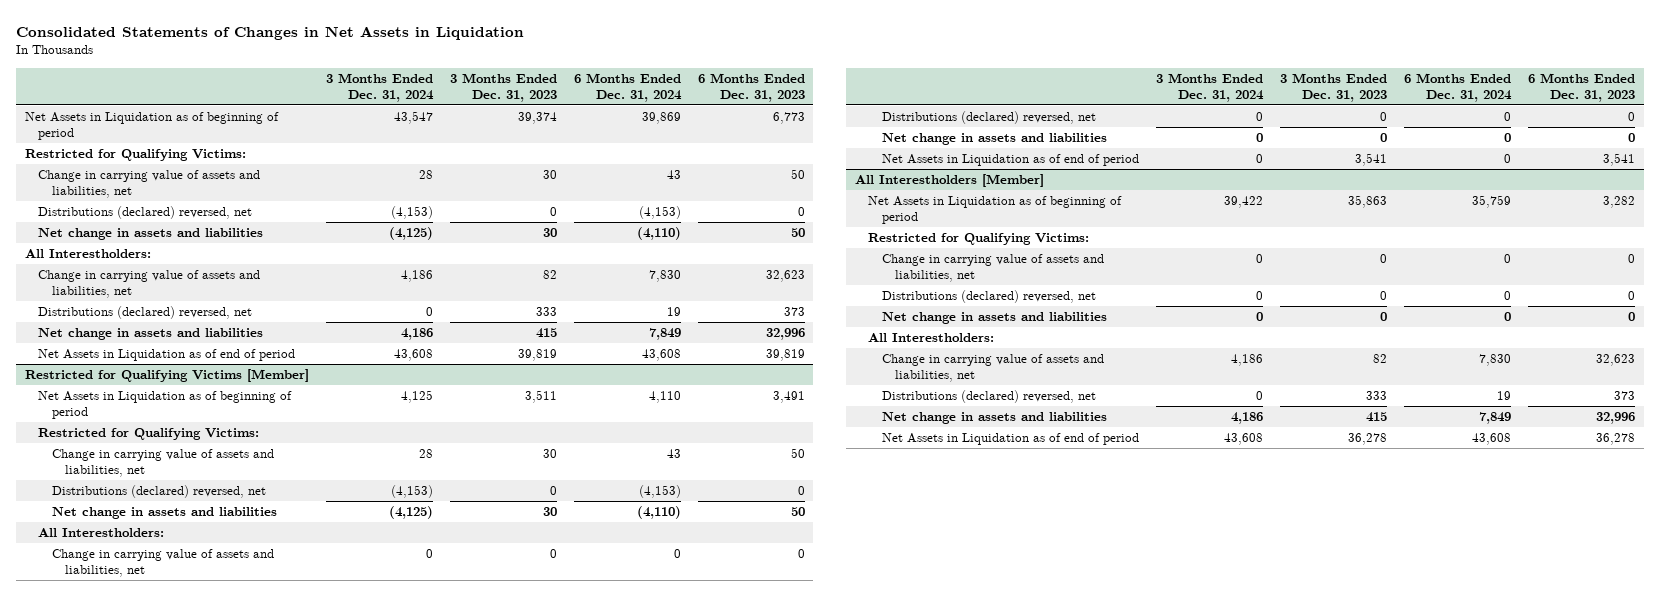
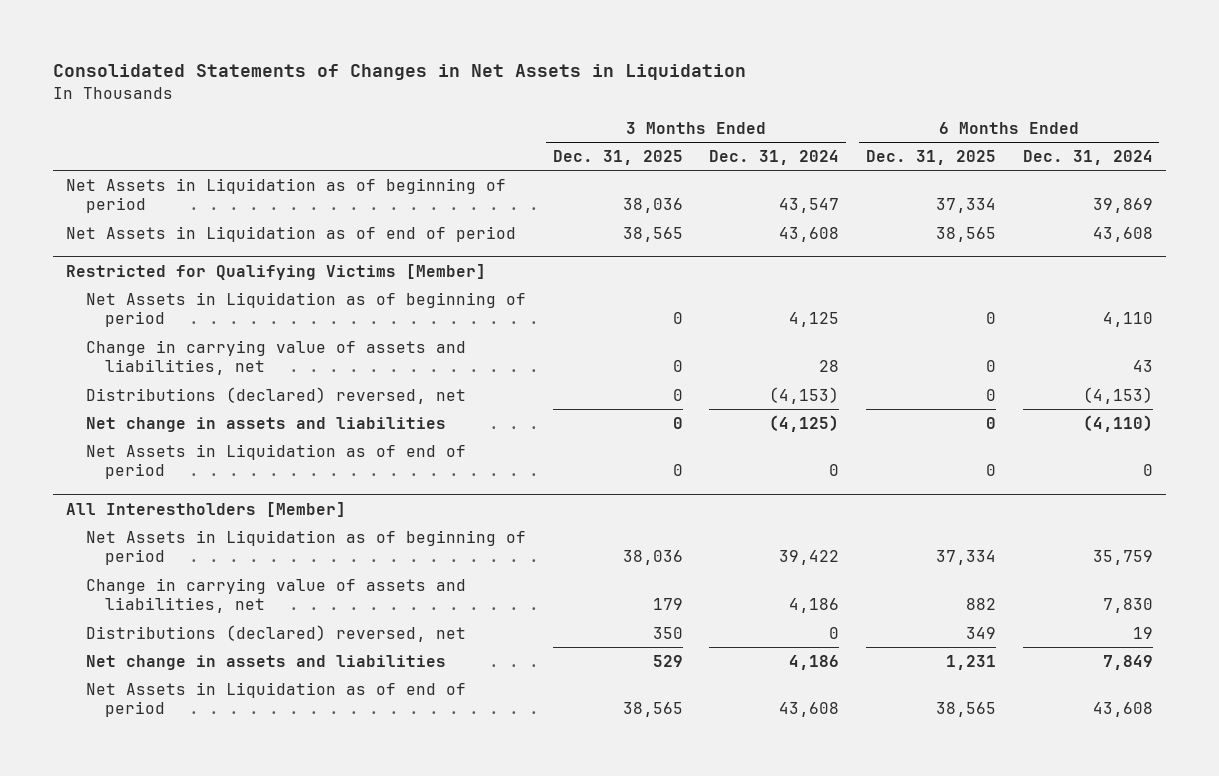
- | 3 Months Ended Dec. 31, 2024 | 3 Months Ended Dec. 31, 2023 | 6 Months Ended Dec. 31, 2024 | 6 Months Ended Dec. 31, 2023
+ | 3 Months Ended Dec. 31, 2025 | 3 Months Ended Dec. 31, 2024 | 6 Months Ended Dec. 31, 2025 | 6 Months Ended Dec. 31, 2024
- Restricted for Qualifying Victims:
- Change in carrying value of assets and liabilities, net | 28 | 30 | 43 | 50
- Distributions (declared) reversed, net | (4,153) | 0 | (4,153) | 0
- Net change in assets and liabilities | (4,125) | 30 | (4,110) | 50
- All Interestholders:
- Change in carrying value of assets and liabilities, net | 4,186 | 82 | 7,830 | 32,623
- Distributions (declared) reversed, net | 0 | 333 | 19 | 373
- Net change in assets and liabilities | 4,186 | 415 | 7,849 | 32,996
@ Restricted for Qualifying Victims [Member]
- Restricted for Qualifying Victims:
- All Interestholders:
- Change in carrying value of assets and liabilities, net | 0 | 0 | 0 | 0
- Distributions (declared) reversed, net | 0 | 0 | 0 | 0
- Net change in assets and liabilities | 0 | 0 | 0 | 0
@ All Interestholders [Member]
- Restricted for Qualifying Victims:
- Change in carrying value of assets and liabilities, net | 0 | 0 | 0 | 0
- Distributions (declared) reversed, net | 0 | 0 | 0 | 0
- Net change in assets and liabilities | 0 | 0 | 0 | 0
- All Interestholders:

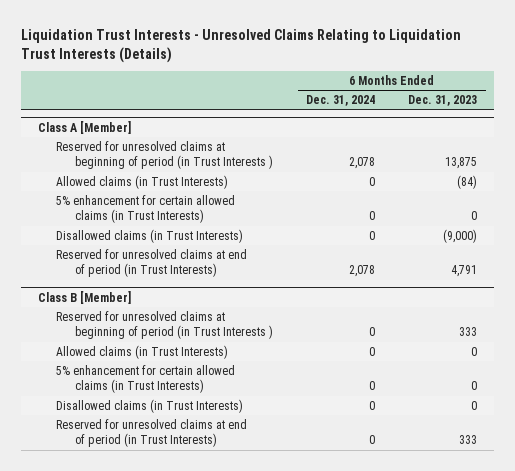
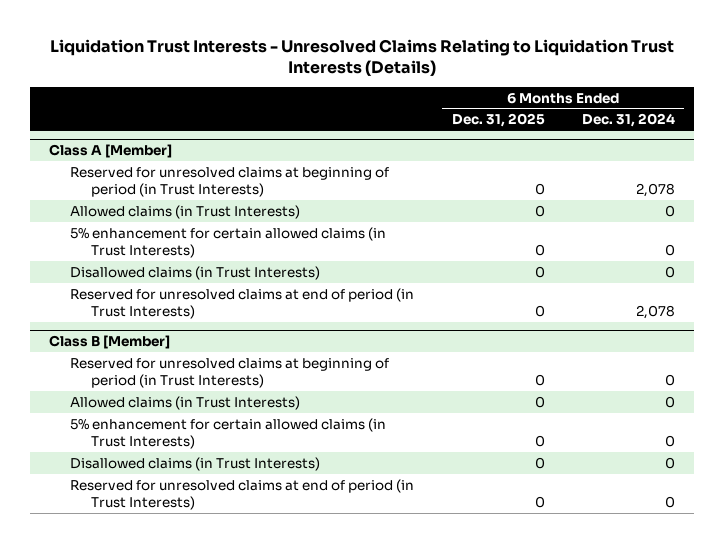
- | 6 Months Ended Dec. 31, 2024 | 6 Months Ended Dec. 31, 2023
+ | 6 Months Ended Dec. 31, 2025 | 6 Months Ended Dec. 31, 2024
@ Class A [Member]
- Reserved for unresolved claims at beginning of period (in Trust Interests ) | 2,078 | 13,875
+ Reserved for unresolved claims at beginning of period (in Trust Interests) | 0 | 2,078
@ Class B [Member]
- Reserved for unresolved claims at beginning of period (in Trust Interests ) | 0 | 333
+ Reserved for unresolved claims at beginning of period (in Trust Interests) | 0 | 0

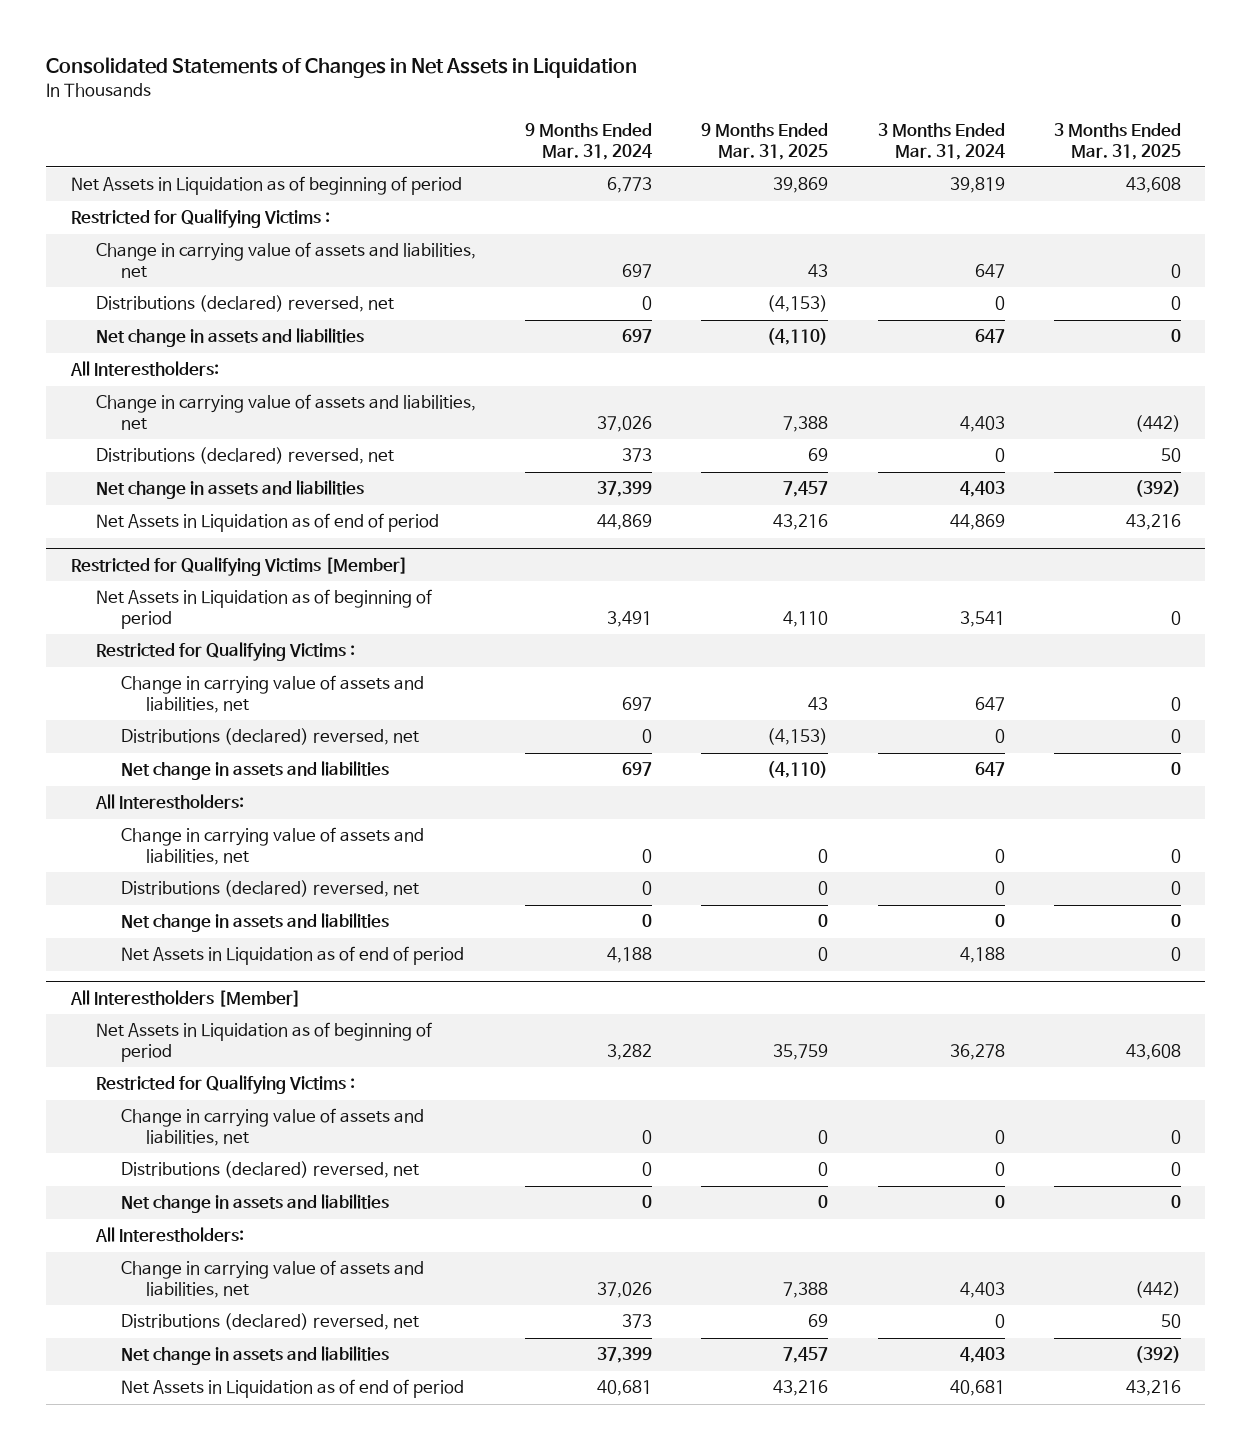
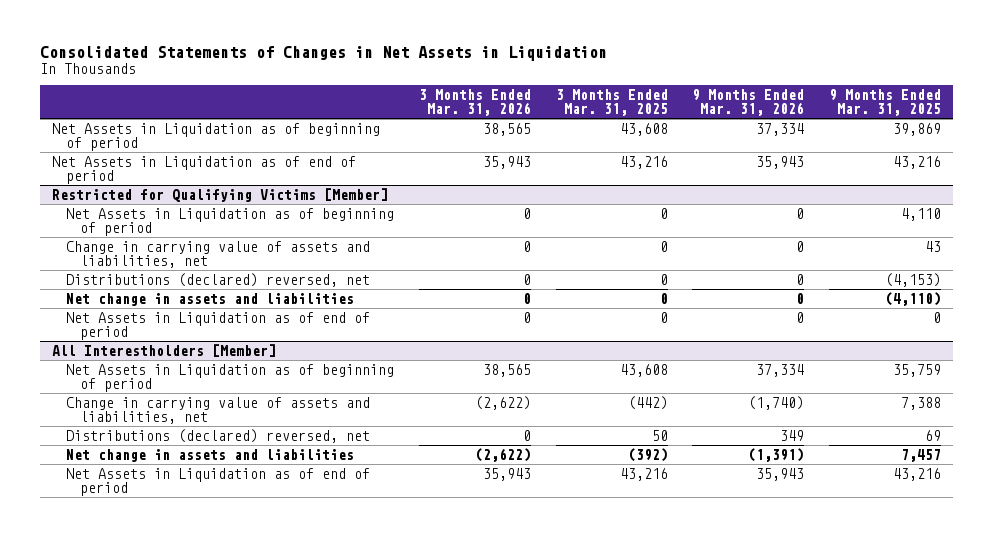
- | 9 Months Ended Mar. 31, 2024 | 9 Months Ended Mar. 31, 2025 | 3 Months Ended Mar. 31, 2024 | 3 Months Ended Mar. 31, 2025
+ | 3 Months Ended Mar. 31, 2026 | 3 Months Ended Mar. 31, 2025 | 9 Months Ended Mar. 31, 2026 | 9 Months Ended Mar. 31, 2025
- Restricted for Qualifying Victims :
- Change in carrying value of assets and liabilities, net | 697 | 43 | 647 | 0
- Distributions (declared) reversed, net | 0 | (4,153) | 0 | 0
- Net change in assets and liabilities | 697 | (4,110) | 647 | 0
- All Interestholders:
- Change in carrying value of assets and liabilities, net | 37,026 | 7,388 | 4,403 | (442)
- Distributions (declared) reversed, net | 373 | 69 | 0 | 50
- Net change in assets and liabilities | 37,399 | 7,457 | 4,403 | (392)
@ Restricted for Qualifying Victims [Member]
- Restricted for Qualifying Victims :
- All Interestholders:
- Change in carrying value of assets and liabilities, net | 0 | 0 | 0 | 0
- Distributions (declared) reversed, net | 0 | 0 | 0 | 0
- Net change in assets and liabilities | 0 | 0 | 0 | 0
@ All Interestholders [Member]
- Restricted for Qualifying Victims :
- Change in carrying value of assets and liabilities, net | 0 | 0 | 0 | 0
- Distributions (declared) reversed, net | 0 | 0 | 0 | 0
- Net change in assets and liabilities | 0 | 0 | 0 | 0
- All Interestholders:

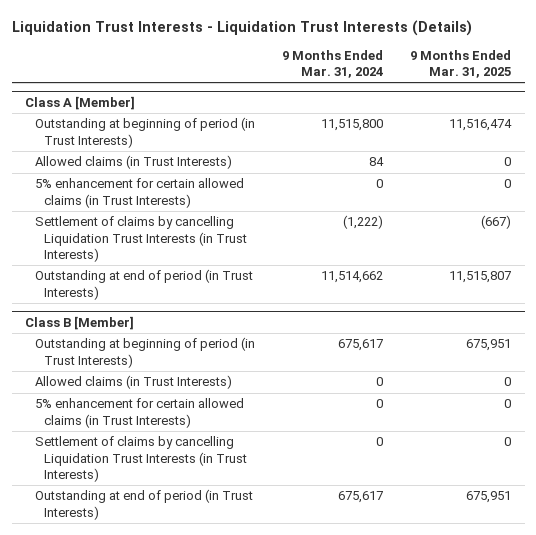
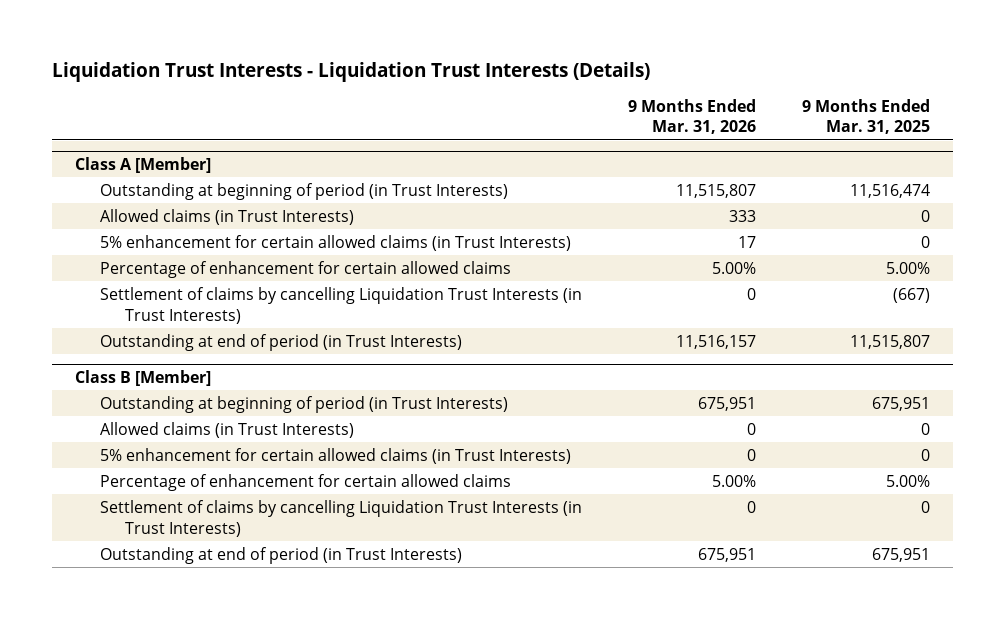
- | 9 Months Ended Mar. 31, 2024 | 9 Months Ended Mar. 31, 2025
+ | 9 Months Ended Mar. 31, 2026 | 9 Months Ended Mar. 31, 2025
@ Class A [Member]
+ Percentage of enhancement for certain allowed claims | 5.00% | 5.00%
@ Class B [Member]
+ Percentage of enhancement for certain allowed claims | 5.00% | 5.00%

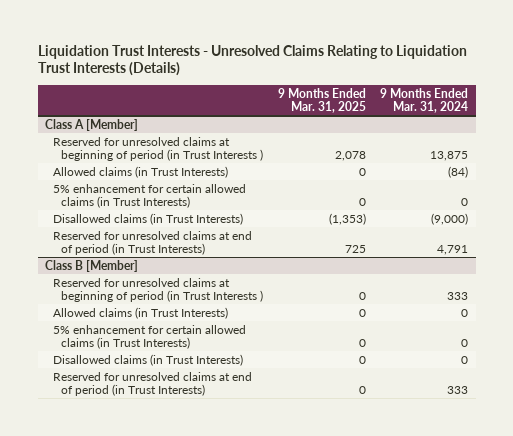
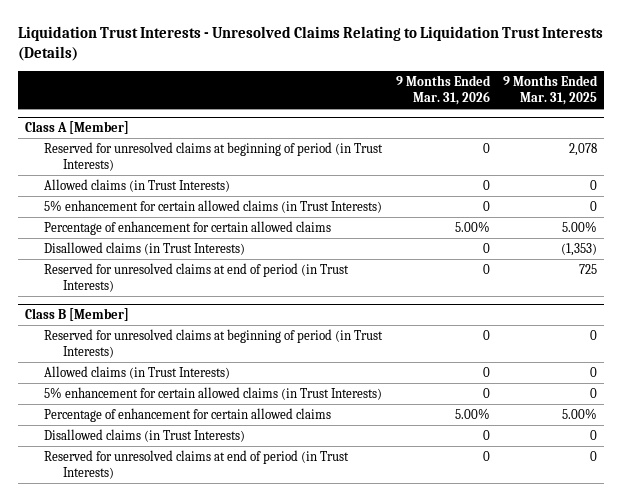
- | 9 Months Ended Mar. 31, 2025 | 9 Months Ended Mar. 31, 2024
+ | 9 Months Ended Mar. 31, 2026 | 9 Months Ended Mar. 31, 2025
@ Class A [Member]
- Reserved for unresolved claims at beginning of period (in Trust Interests ) | 2,078 | 13,875
+ Reserved for unresolved claims at beginning of period (in Trust Interests) | 0 | 2,078
+ Percentage of enhancement for certain allowed claims | 5.00% | 5.00%
@ Class B [Member]
- Reserved for unresolved claims at beginning of period (in Trust Interests ) | 0 | 333
+ Reserved for unresolved claims at beginning of period (in Trust Interests) | 0 | 0
+ Percentage of enhancement for certain allowed claims | 5.00% | 5.00%

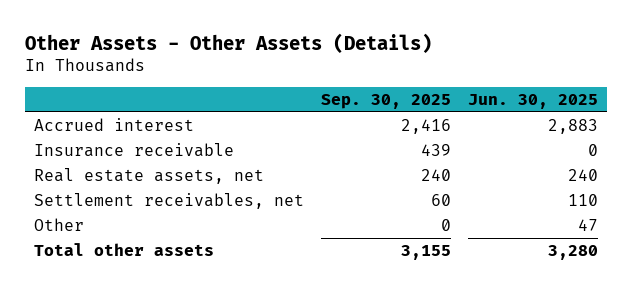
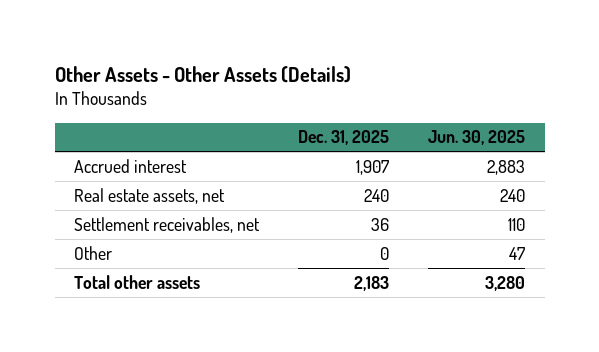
- | Sep. 30, 2025 | Jun. 30, 2025
+ | Dec. 31, 2025 | Jun. 30, 2025
- Insurance receivable | 439 | 0

